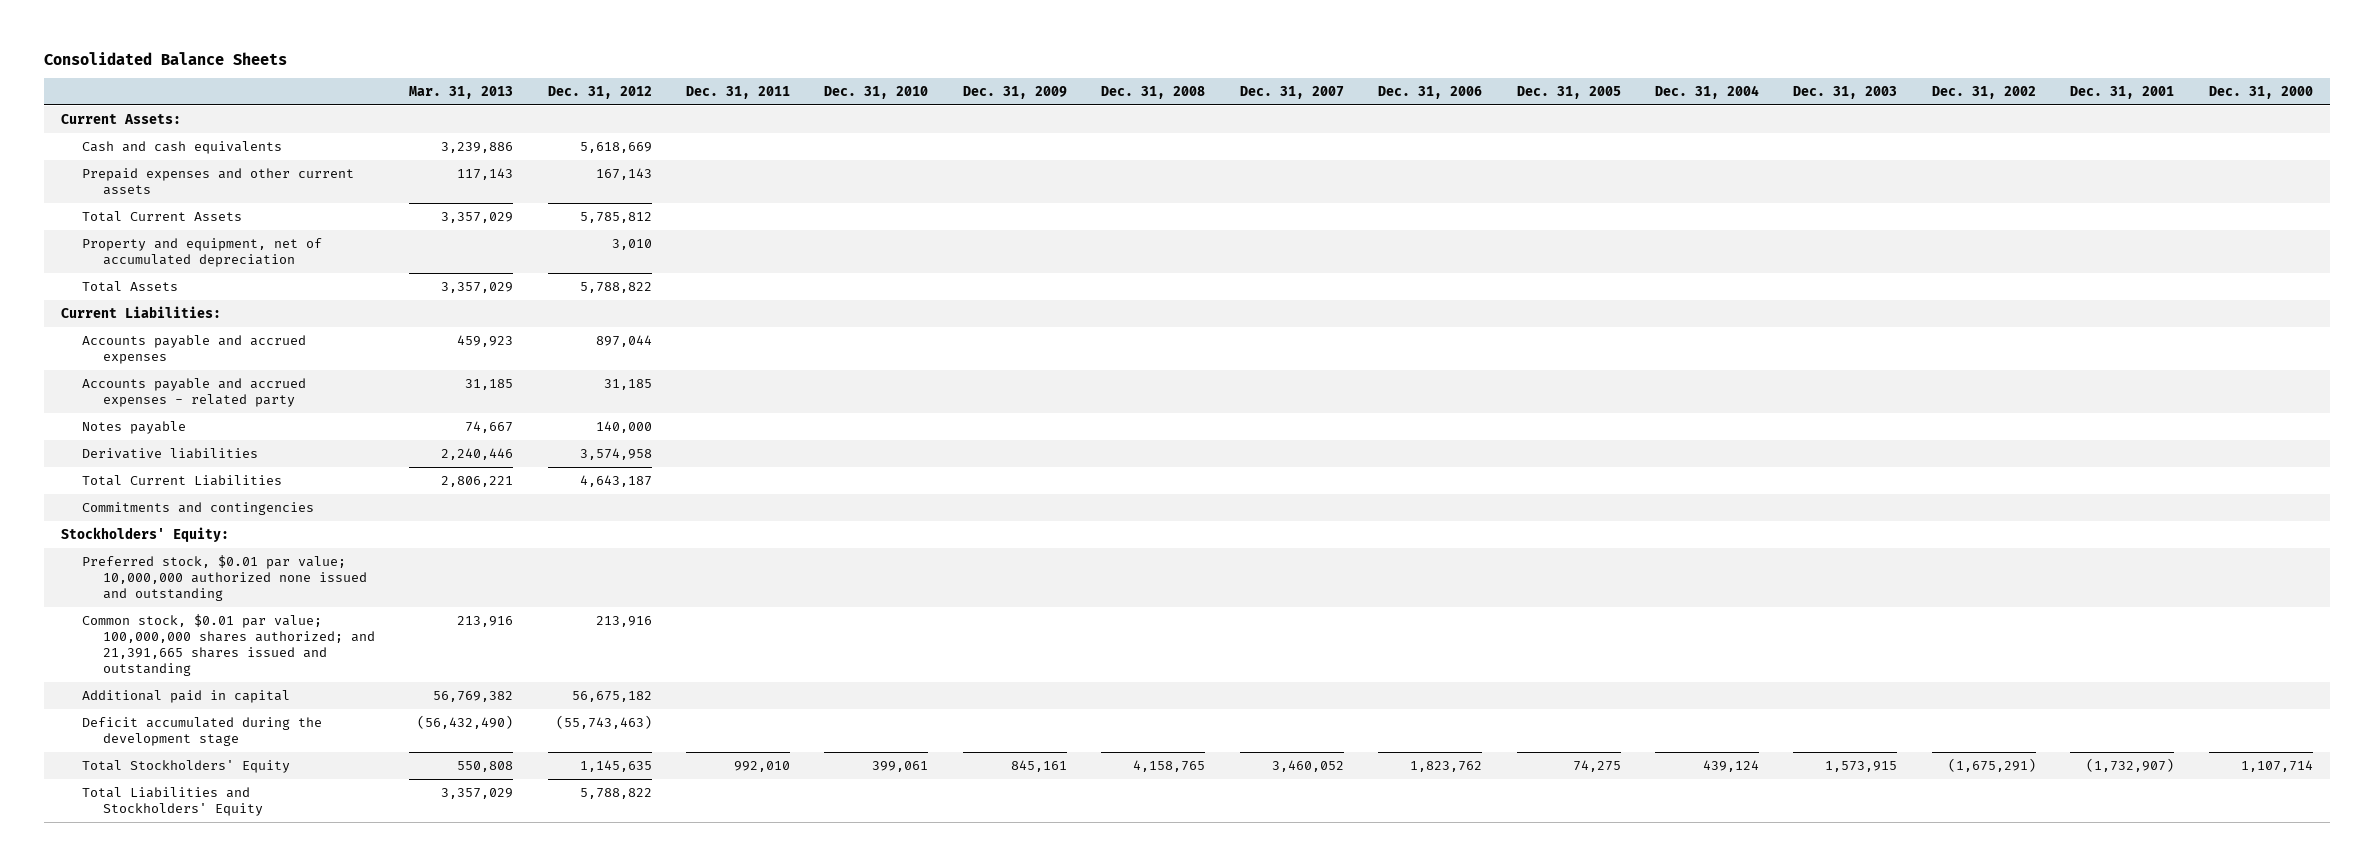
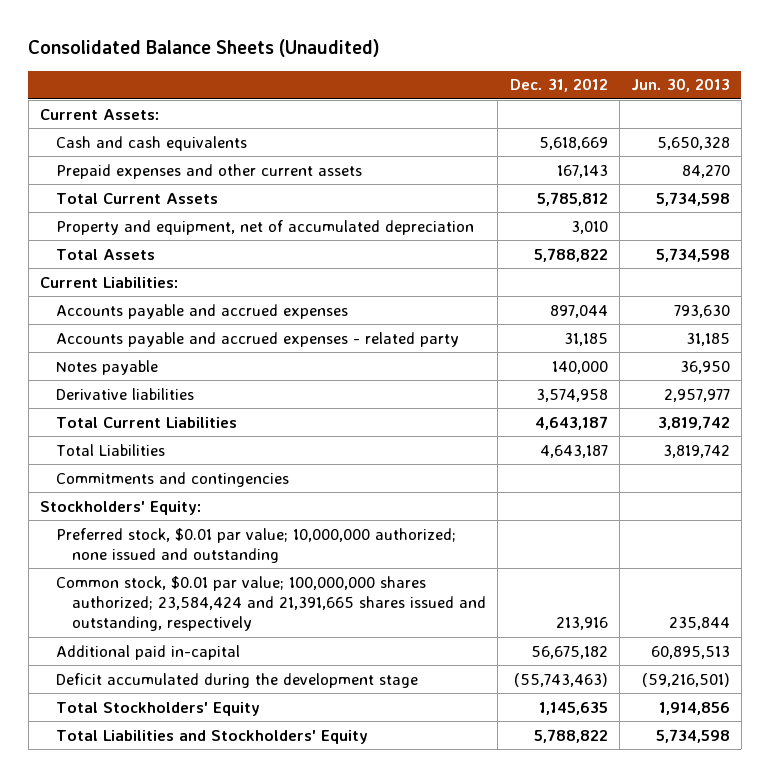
- Consolidated Balance Sheets
+ Consolidated Balance Sheets (Unaudited)
- | Mar. 31, 2013 | Dec. 31, 2012 | Dec. 31, 2011 | Dec. 31, 2010 | Dec. 31, 2009 | Dec. 31, 2008 | Dec. 31, 2007 | Dec. 31, 2006 | Dec. 31, 2005 | Dec. 31, 2004 | Dec. 31, 2003 | Dec. 31, 2002 | Dec. 31, 2001 | Dec. 31, 2000
+ | Dec. 31, 2012 | Jun. 30, 2013
+ Total Liabilities | 4,643,187 | 3,819,742
- Preferred stock, $0.01 par value; 10,000,000 authorized none issued and outstanding
- Common stock, $0.01 par value; 100,000,000 shares authorized; and 21,391,665 shares issued and outstanding | 213,916 | 213,916 | | | | | | | | | | | |
- Additional paid in capital | 56,769,382 | 56,675,182 | | | | | | | | | | | |
+ Preferred stock, $0.01 par value; 10,000,000 authorized; none issued and outstanding
+ Common stock, $0.01 par value; 100,000,000 shares authorized; 23,584,424 and 21,391,665 shares issued and outstanding, respectively | 213,916 | 235,844
+ Additional paid in-capital | 56,675,182 | 60,895,513

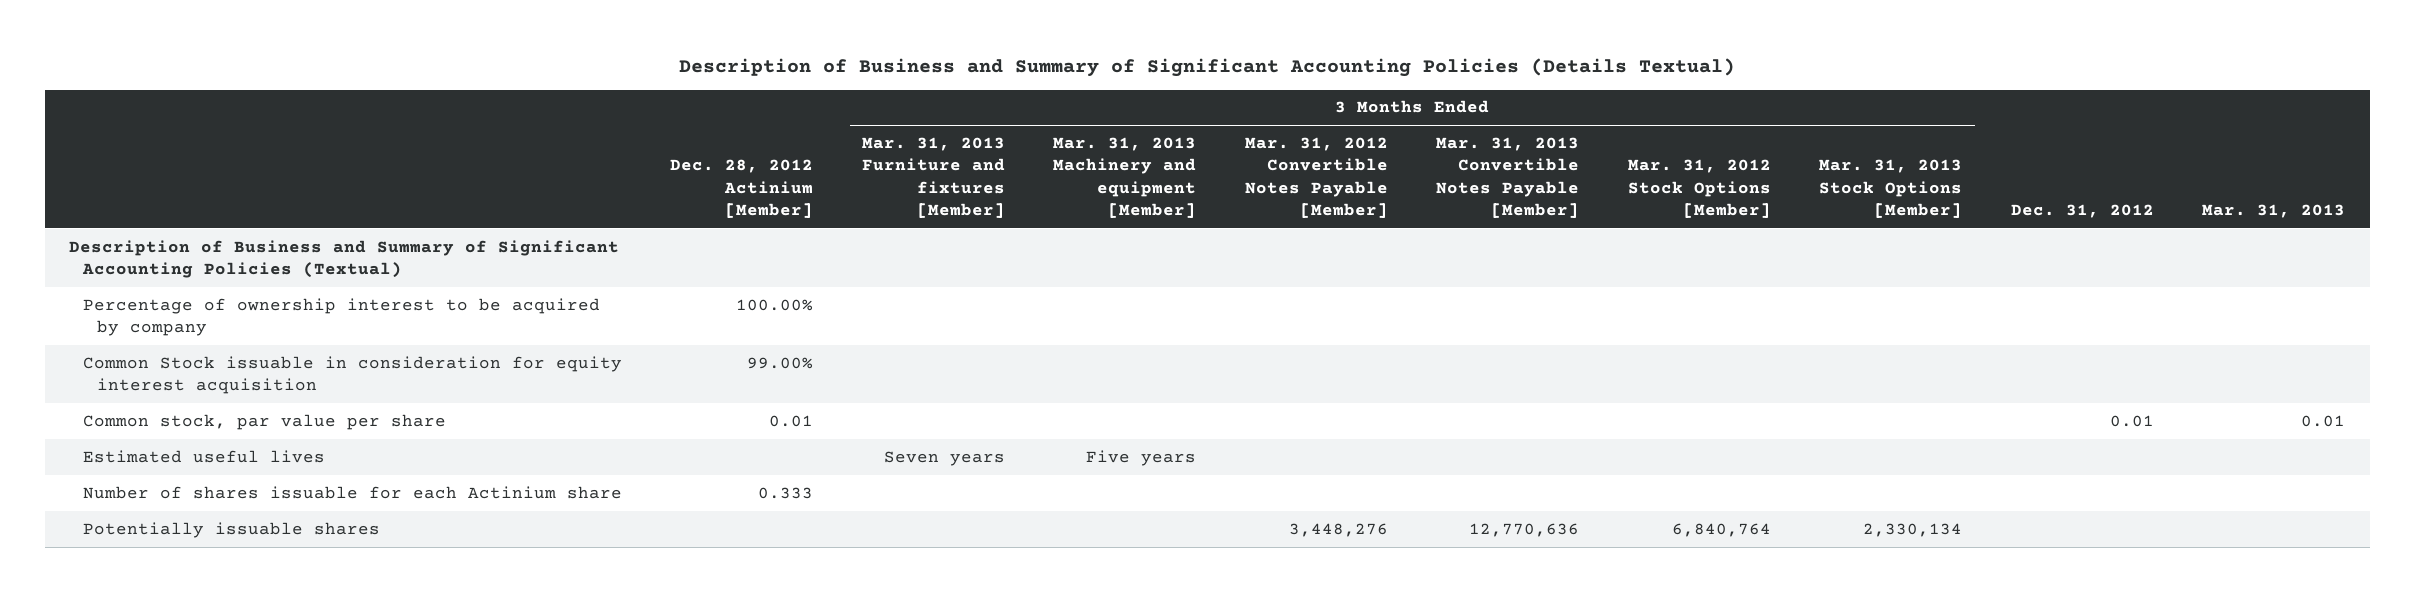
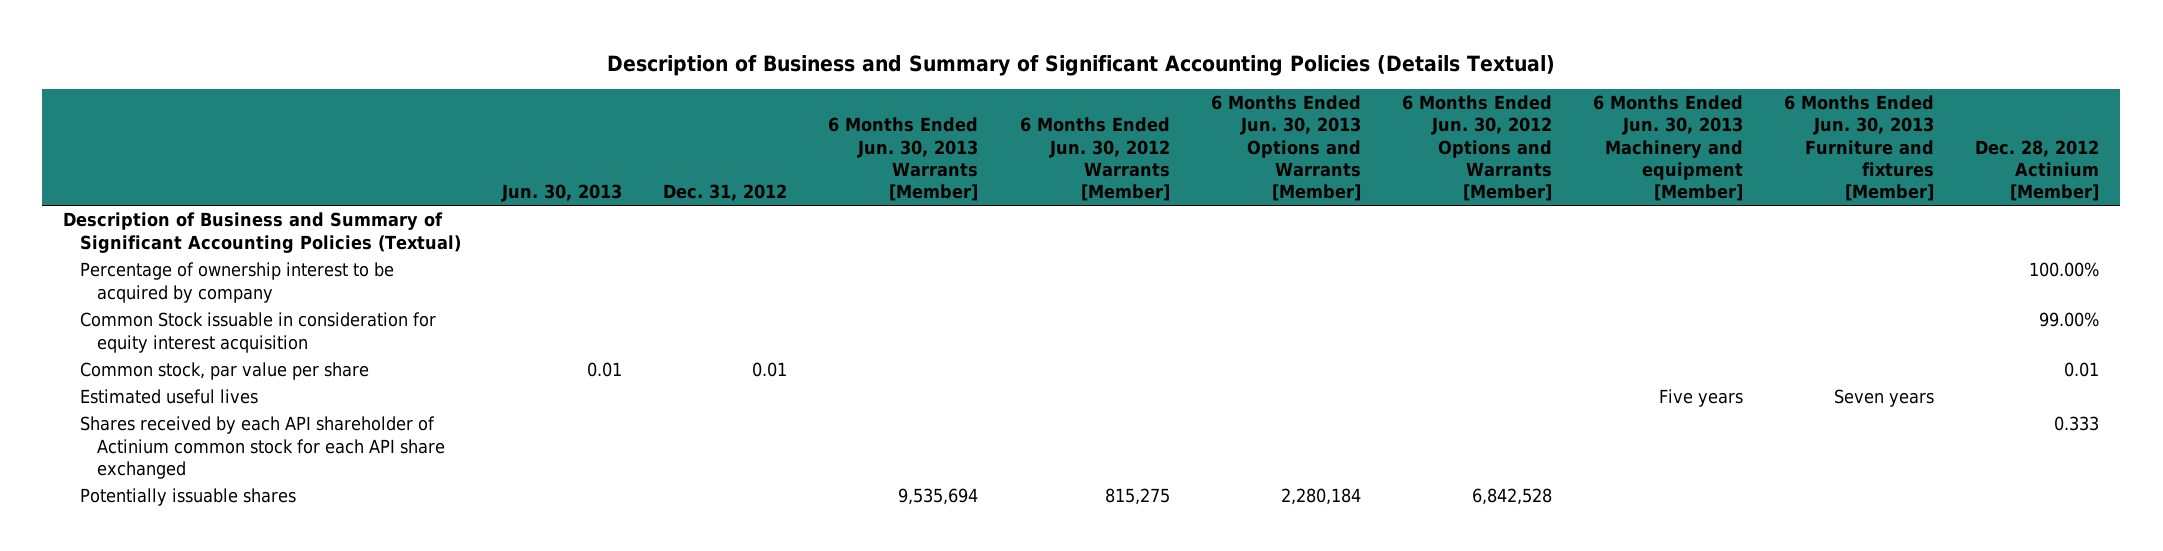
- | Dec. 28, 2012 Actinium [Member] | 3 Months Ended Mar. 31, 2013 Furniture and fixtures [Member] | 3 Months Ended Mar. 31, 2013 Machinery and equipment [Member] | 3 Months Ended Mar. 31, 2012 Convertible Notes Payable [Member] | 3 Months Ended Mar. 31, 2013 Convertible Notes Payable [Member] | 3 Months Ended Mar. 31, 2012 Stock Options [Member] | 3 Months Ended Mar. 31, 2013 Stock Options [Member] | Dec. 31, 2012 | Mar. 31, 2013
+ | Jun. 30, 2013 | Dec. 31, 2012 | 6 Months Ended Jun. 30, 2013 Warrants [Member] | 6 Months Ended Jun. 30, 2012 Warrants [Member] | 6 Months Ended Jun. 30, 2013 Options and Warrants [Member] | 6 Months Ended Jun. 30, 2012 Options and Warrants [Member] | 6 Months Ended Jun. 30, 2013 Machinery and equipment [Member] | 6 Months Ended Jun. 30, 2013 Furniture and fixtures [Member] | Dec. 28, 2012 Actinium [Member]
- Number of shares issuable for each Actinium share | 0.333 | | | | | | | |
+ Shares received by each API shareholder of Actinium common stock for each API share exchanged | | | | | | | | | 0.333

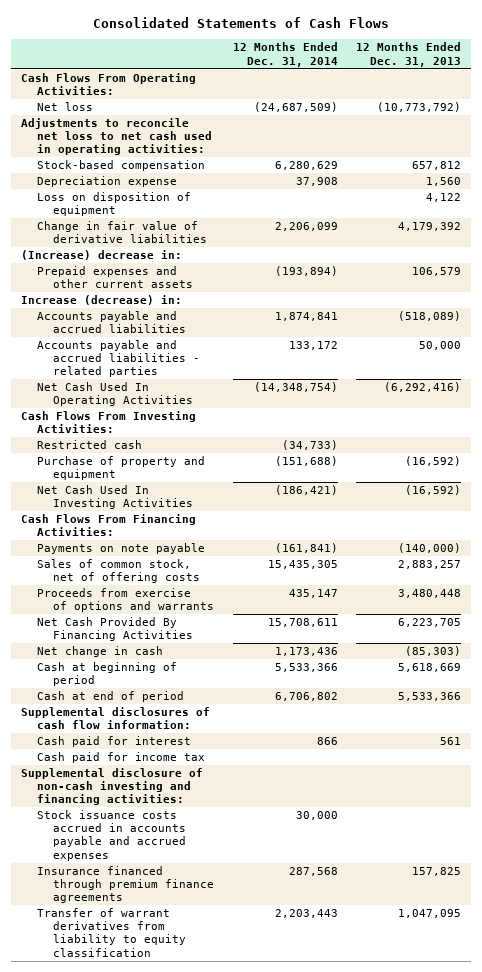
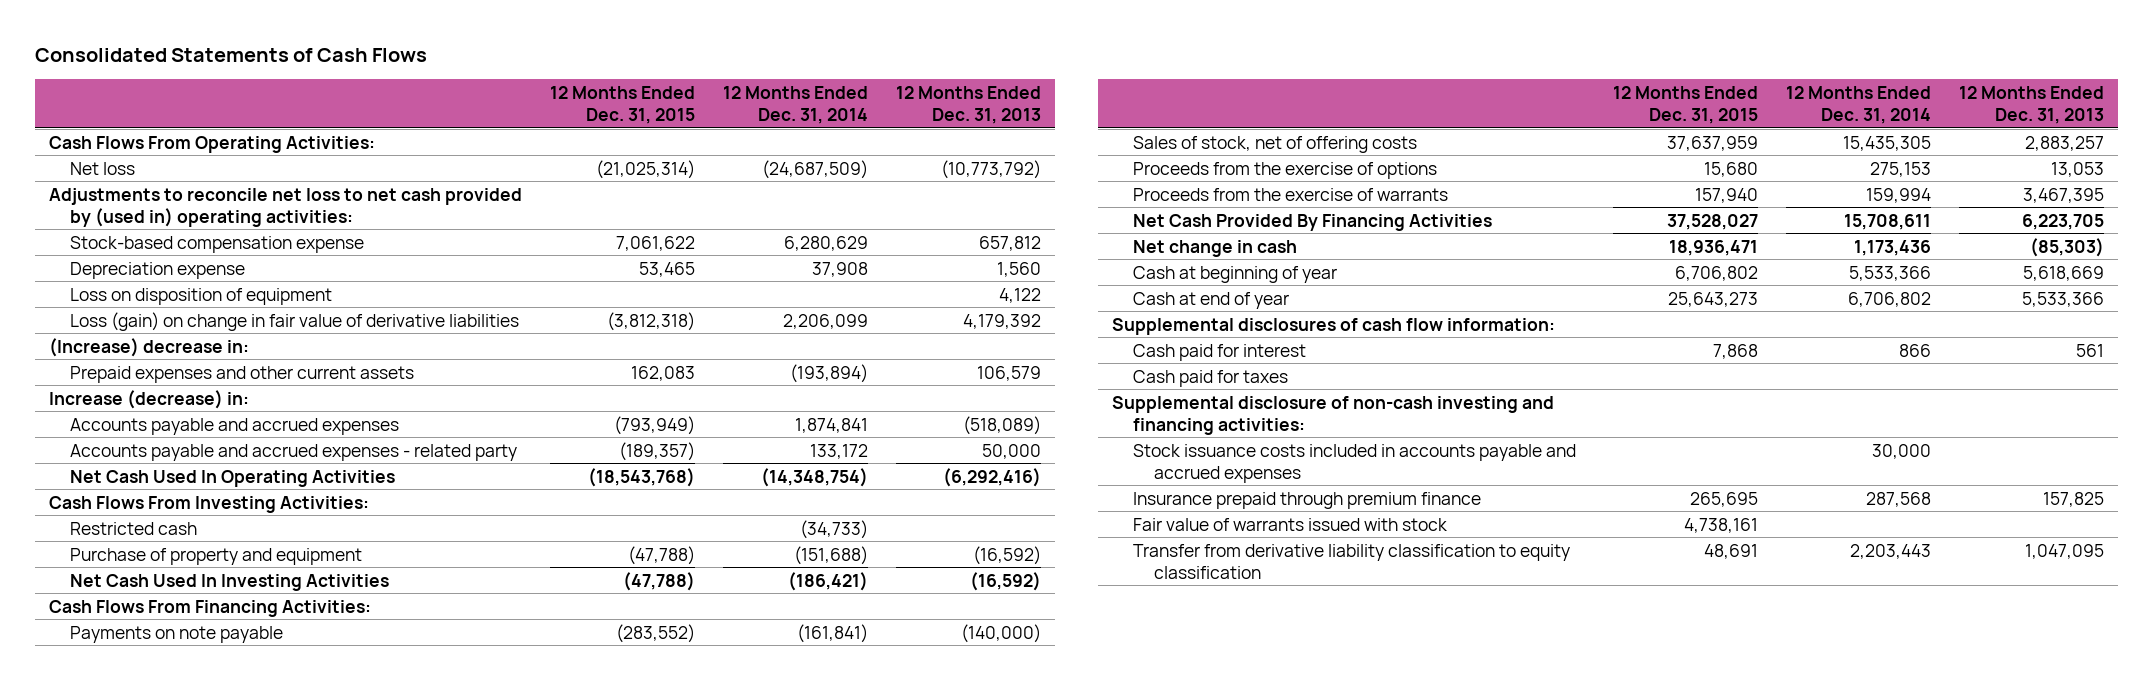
- | 12 Months Ended Dec. 31, 2014 | 12 Months Ended Dec. 31, 2013
+ | 12 Months Ended Dec. 31, 2015 | 12 Months Ended Dec. 31, 2014 | 12 Months Ended Dec. 31, 2013
- Adjustments to reconcile net loss to net cash used in operating activities:
- Stock-based compensation | 6,280,629 | 657,812
+ Adjustments to reconcile net loss to net cash provided by (used in) operating activities:
+ Stock-based compensation expense | 7,061,622 | 6,280,629 | 657,812
- Change in fair value of derivative liabilities | 2,206,099 | 4,179,392
+ Loss (gain) on change in fair value of derivative liabilities | (3,812,318) | 2,206,099 | 4,179,392
- Accounts payable and accrued liabilities | 1,874,841 | (518,089)
- Accounts payable and accrued liabilities - related parties | 133,172 | 50,000
+ Accounts payable and accrued expenses | (793,949) | 1,874,841 | (518,089)
+ Accounts payable and accrued expenses - related party | (189,357) | 133,172 | 50,000
- Sales of common stock, net of offering costs | 15,435,305 | 2,883,257
- Proceeds from exercise of options and warrants | 435,147 | 3,480,448
+ Sales of stock, net of offering costs | 37,637,959 | 15,435,305 | 2,883,257
+ Proceeds from the exercise of options | 15,680 | 275,153 | 13,053
+ Proceeds from the exercise of warrants | 157,940 | 159,994 | 3,467,395
- Cash at beginning of period | 5,533,366 | 5,618,669
- Cash at end of period | 6,706,802 | 5,533,366
+ Cash at beginning of year | 6,706,802 | 5,533,366 | 5,618,669
+ Cash at end of year | 25,643,273 | 6,706,802 | 5,533,366
- Cash paid for income tax
+ Cash paid for taxes
- Stock issuance costs accrued in accounts payable and accrued expenses | 30,000 |
- Insurance financed through premium finance agreements | 287,568 | 157,825
- Transfer of warrant derivatives from liability to equity classification | 2,203,443 | 1,047,095
+ Stock issuance costs included in accounts payable and accrued expenses | | 30,000 |
+ Insurance prepaid through premium finance | 265,695 | 287,568 | 157,825
+ Fair value of warrants issued with stock | 4,738,161 | |
+ Transfer from derivative liability classification to equity classification | 48,691 | 2,203,443 | 1,047,095

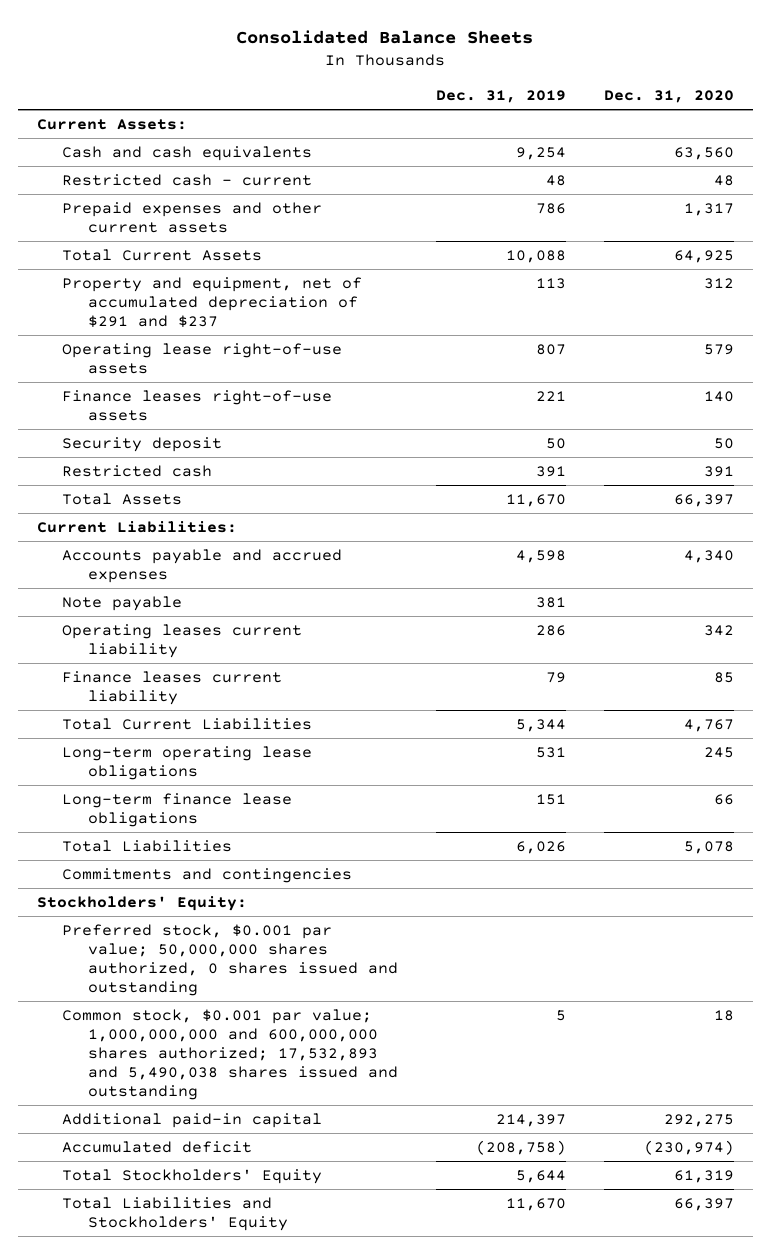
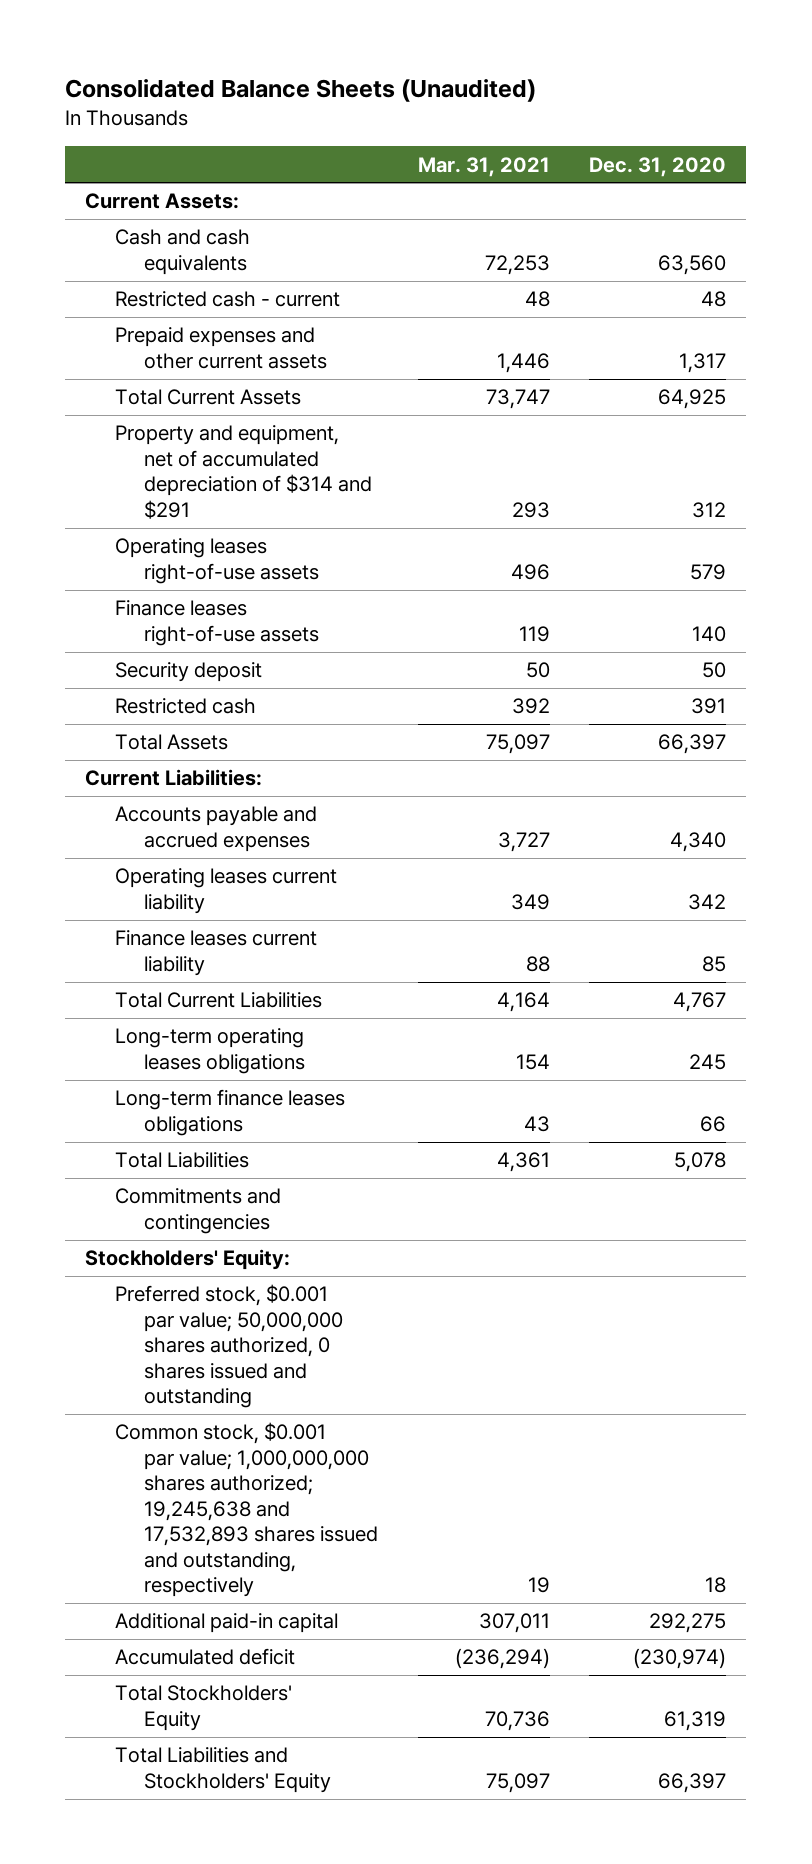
- Consolidated Balance Sheets
+ Consolidated Balance Sheets (Unaudited)
- | Dec. 31, 2019 | Dec. 31, 2020
+ | Mar. 31, 2021 | Dec. 31, 2020
- Property and equipment, net of accumulated depreciation of $291 and $237 | 113 | 312
- Operating lease right-of-use assets | 807 | 579
+ Property and equipment, net of accumulated depreciation of $314 and $291 | 293 | 312
+ Operating leases right-of-use assets | 496 | 579
- Note payable | 381 |
- Long-term operating lease obligations | 531 | 245
- Long-term finance lease obligations | 151 | 66
+ Long-term operating leases obligations | 154 | 245
+ Long-term finance leases obligations | 43 | 66
- Common stock, $0.001 par value; 1,000,000,000 and 600,000,000 shares authorized; 17,532,893 and 5,490,038 shares issued and outstanding | 5 | 18
+ Common stock, $0.001 par value; 1,000,000,000 shares authorized; 19,245,638 and 17,532,893 shares issued and outstanding, respectively | 19 | 18

